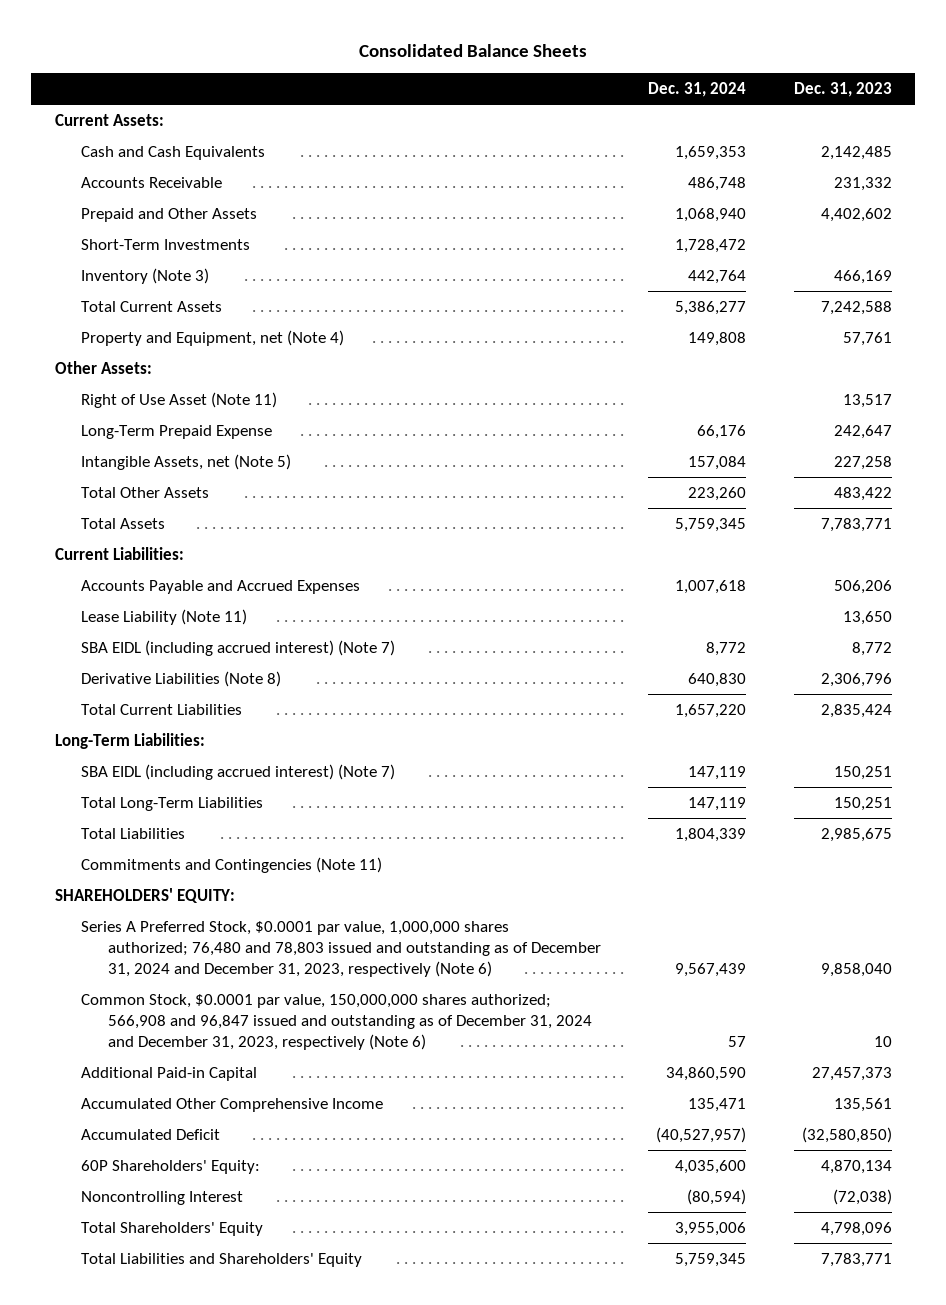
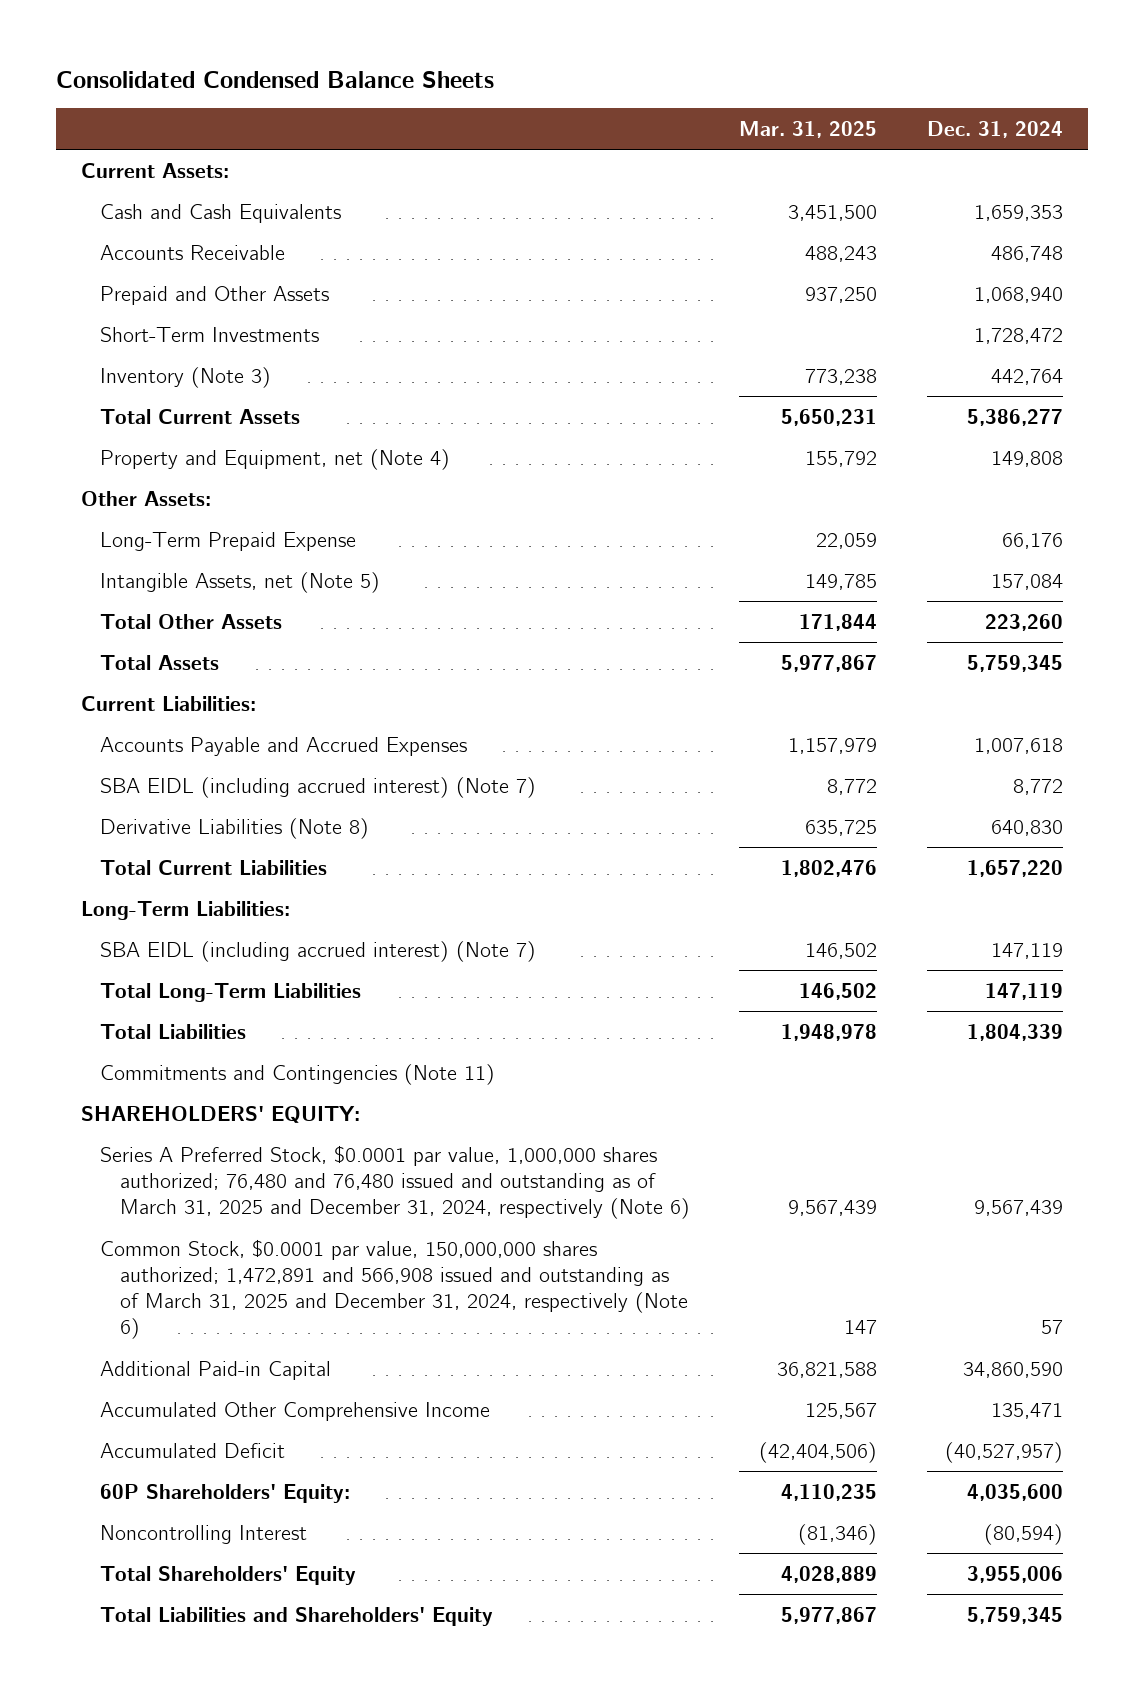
- Consolidated Balance Sheets
+ Consolidated Condensed Balance Sheets
- | Dec. 31, 2024 | Dec. 31, 2023
+ | Mar. 31, 2025 | Dec. 31, 2024
- Right of Use Asset (Note 11) | | 13,517
- Lease Liability (Note 11) | | 13,650
- Series A Preferred Stock, $0.0001 par value, 1,000,000 shares authorized; 76,480 and 78,803 issued and outstanding as of December 31, 2024 and December 31, 2023, respectively (Note 6) | 9,567,439 | 9,858,040
- Common Stock, $0.0001 par value, 150,000,000 shares authorized; 566,908 and 96,847 issued and outstanding as of December 31, 2024 and December 31, 2023, respectively (Note 6) | 57 | 10
+ Series A Preferred Stock, $0.0001 par value, 1,000,000 shares authorized; 76,480 and 76,480 issued and outstanding as of March 31, 2025 and December 31, 2024, respectively (Note 6) | 9,567,439 | 9,567,439
+ Common Stock, $0.0001 par value, 150,000,000 shares authorized; 1,472,891 and 566,908 issued and outstanding as of March 31, 2025 and December 31, 2024, respectively (Note 6) | 147 | 57

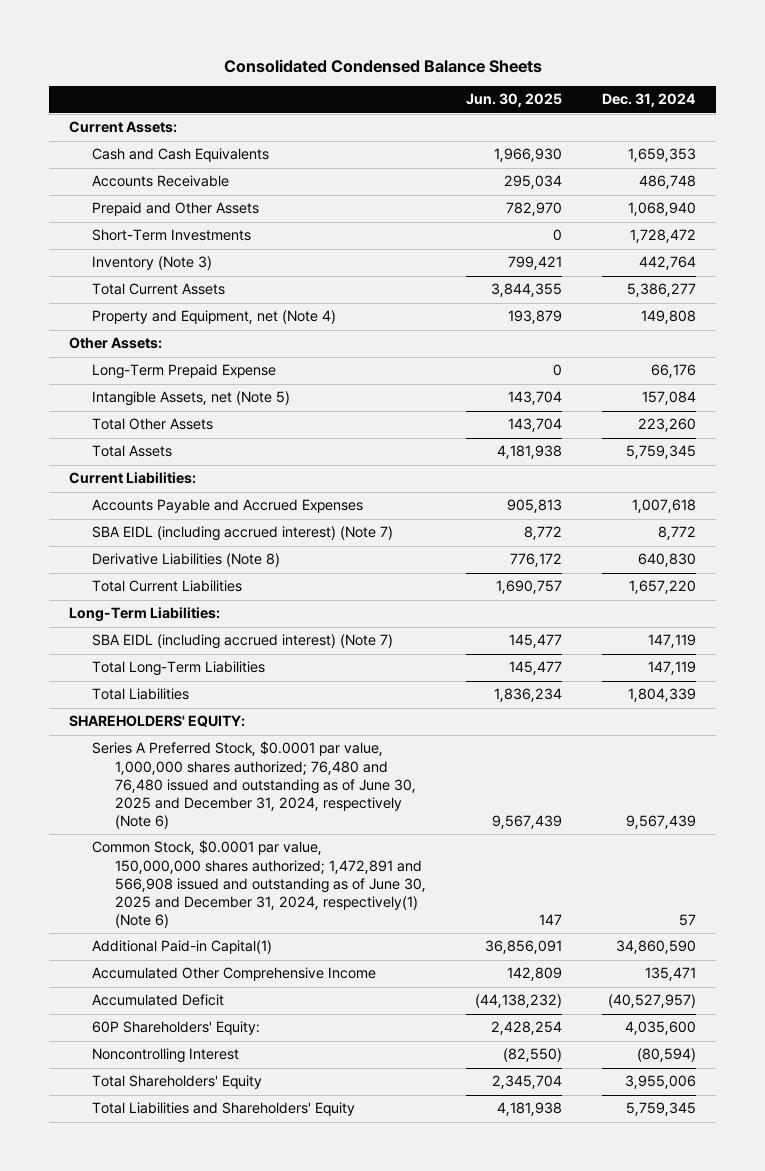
- | Mar. 31, 2025 | Dec. 31, 2024
+ | Jun. 30, 2025 | Dec. 31, 2024
- Commitments and Contingencies (Note 11)
- Series A Preferred Stock, $0.0001 par value, 1,000,000 shares authorized; 76,480 and 76,480 issued and outstanding as of March 31, 2025 and December 31, 2024, respectively (Note 6) | 9,567,439 | 9,567,439
- Common Stock, $0.0001 par value, 150,000,000 shares authorized; 1,472,891 and 566,908 issued and outstanding as of March 31, 2025 and December 31, 2024, respectively (Note 6) | 147 | 57
- Additional Paid-in Capital | 36,821,588 | 34,860,590
+ Series A Preferred Stock, $0.0001 par value, 1,000,000 shares authorized; 76,480 and 76,480 issued and outstanding as of June 30, 2025 and December 31, 2024, respectively (Note 6) | 9,567,439 | 9,567,439
+ Common Stock, $0.0001 par value, 150,000,000 shares authorized; 1,472,891 and 566,908 issued and outstanding as of June 30, 2025 and December 31, 2024, respectively(1) (Note 6) | 147 | 57
+ Additional Paid-in Capital(1) | 36,856,091 | 34,860,590

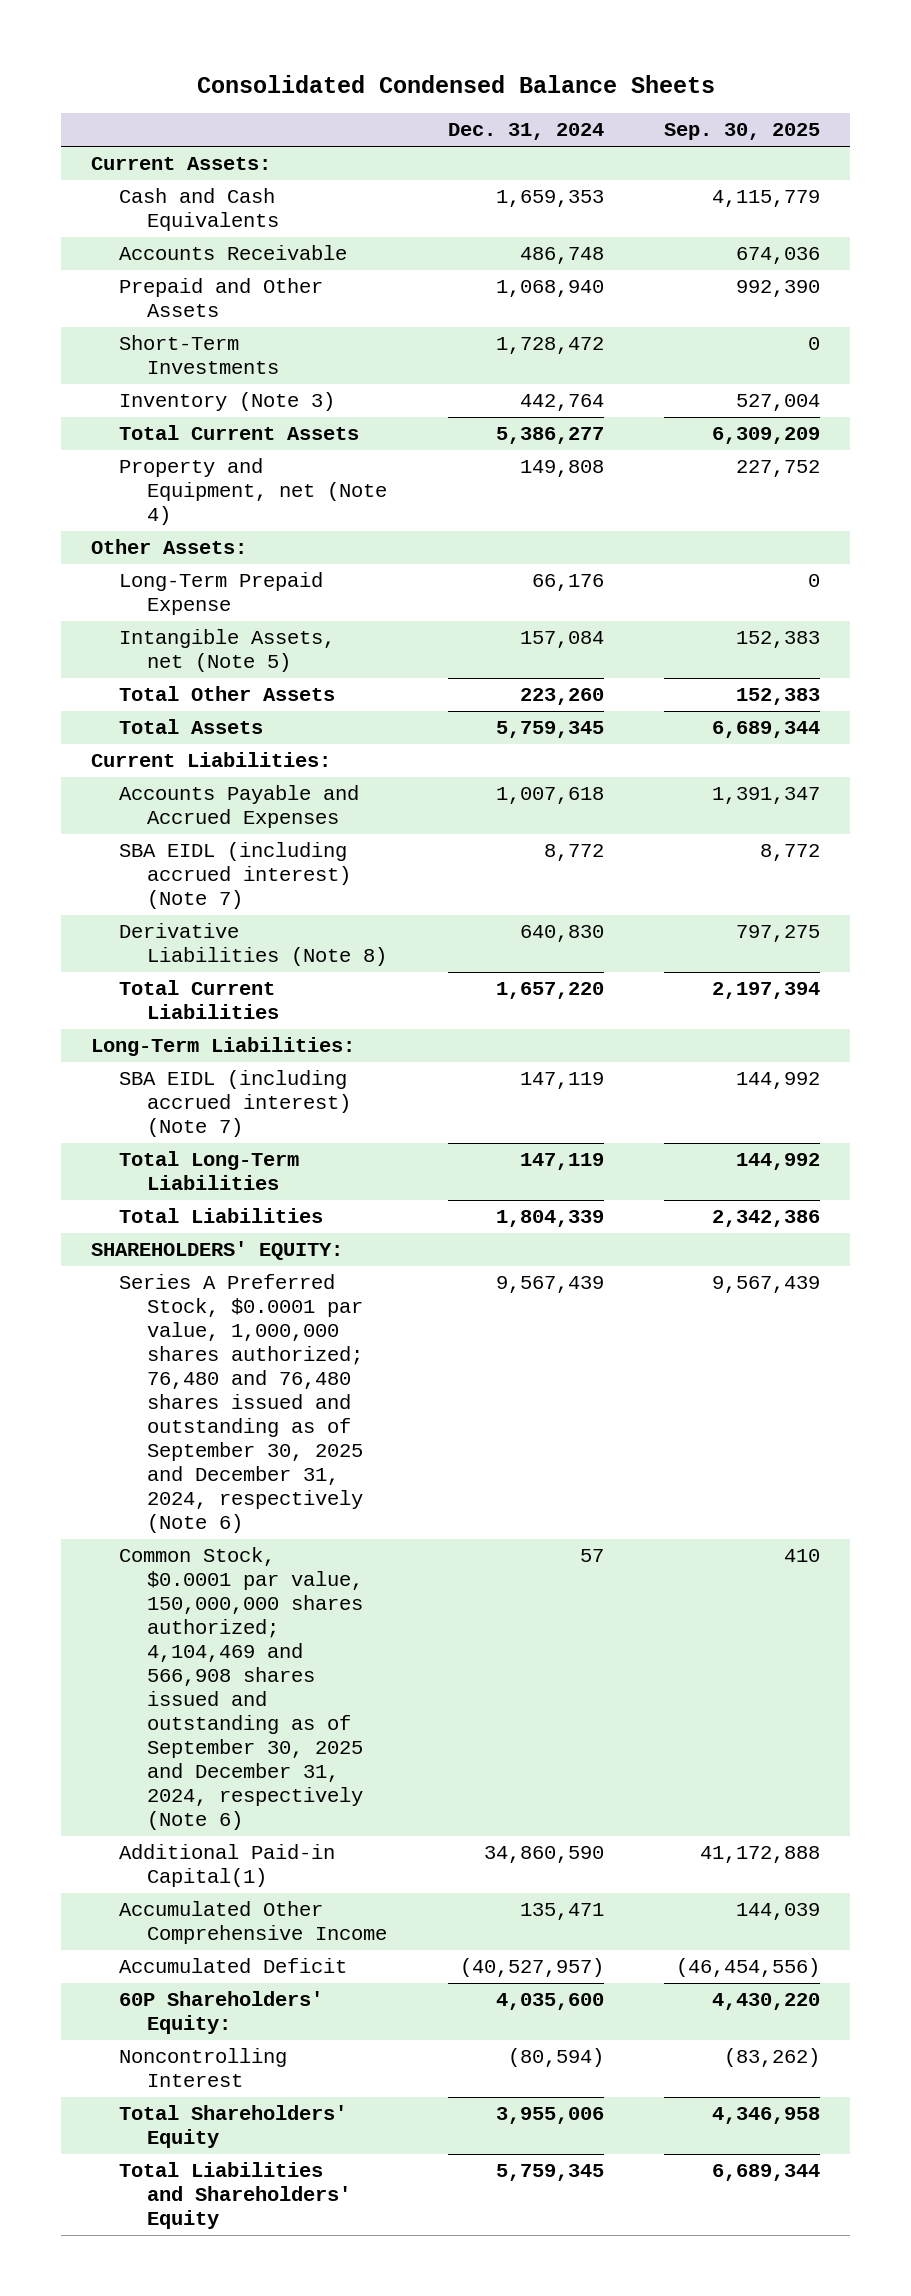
- | Jun. 30, 2025 | Dec. 31, 2024
+ | Dec. 31, 2024 | Sep. 30, 2025
- Series A Preferred Stock, $0.0001 par value, 1,000,000 shares authorized; 76,480 and 76,480 issued and outstanding as of June 30, 2025 and December 31, 2024, respectively (Note 6) | 9,567,439 | 9,567,439
- Common Stock, $0.0001 par value, 150,000,000 shares authorized; 1,472,891 and 566,908 issued and outstanding as of June 30, 2025 and December 31, 2024, respectively(1) (Note 6) | 147 | 57
+ Series A Preferred Stock, $0.0001 par value, 1,000,000 shares authorized; 76,480 and 76,480 shares issued and outstanding as of September 30, 2025 and December 31, 2024, respectively (Note 6) | 9,567,439 | 9,567,439
+ Common Stock, $0.0001 par value, 150,000,000 shares authorized; 4,104,469 and 566,908 shares issued and outstanding as of September 30, 2025 and December 31, 2024, respectively (Note 6) | 57 | 410

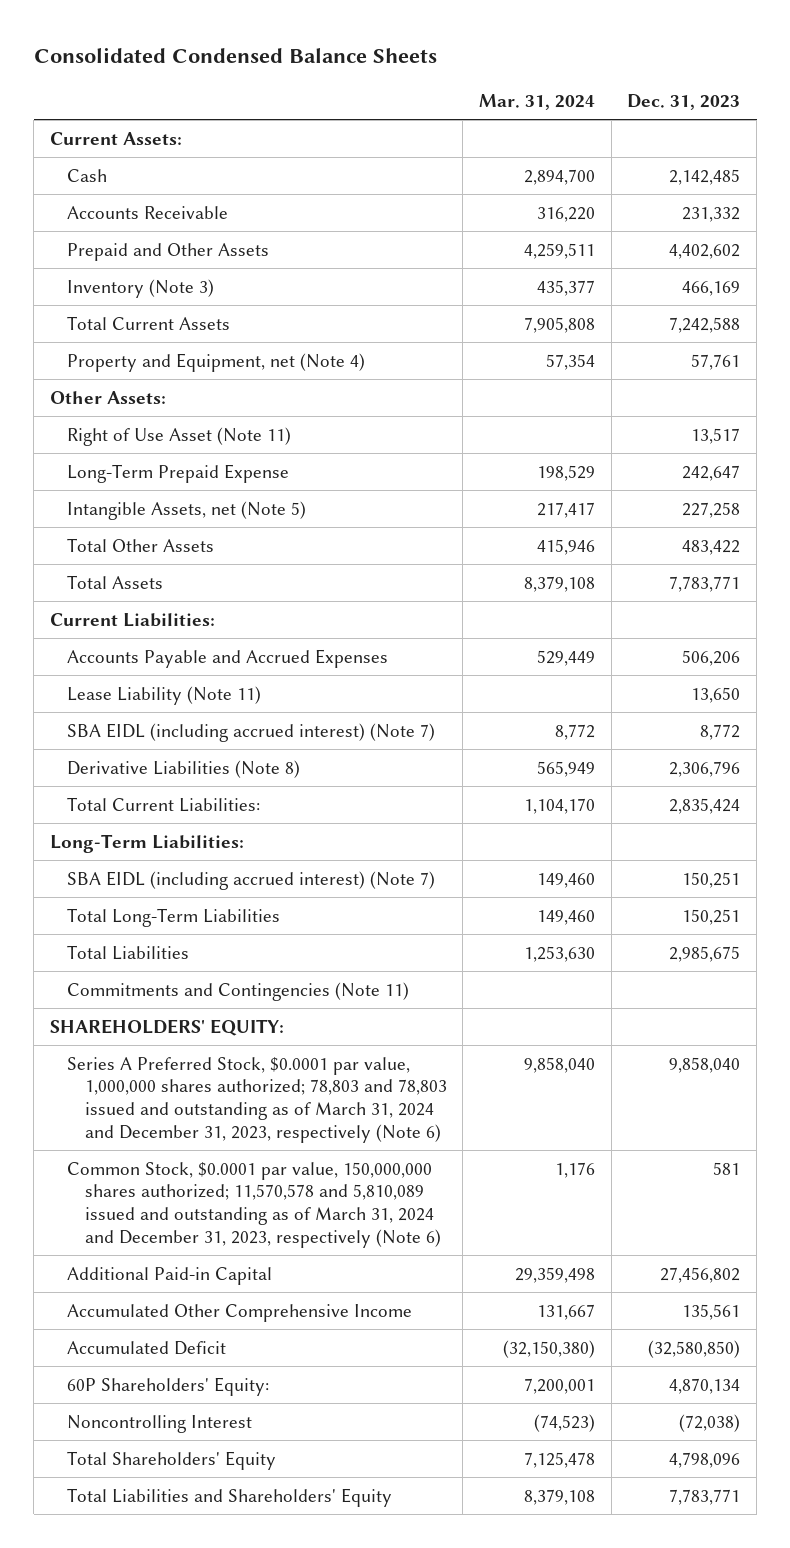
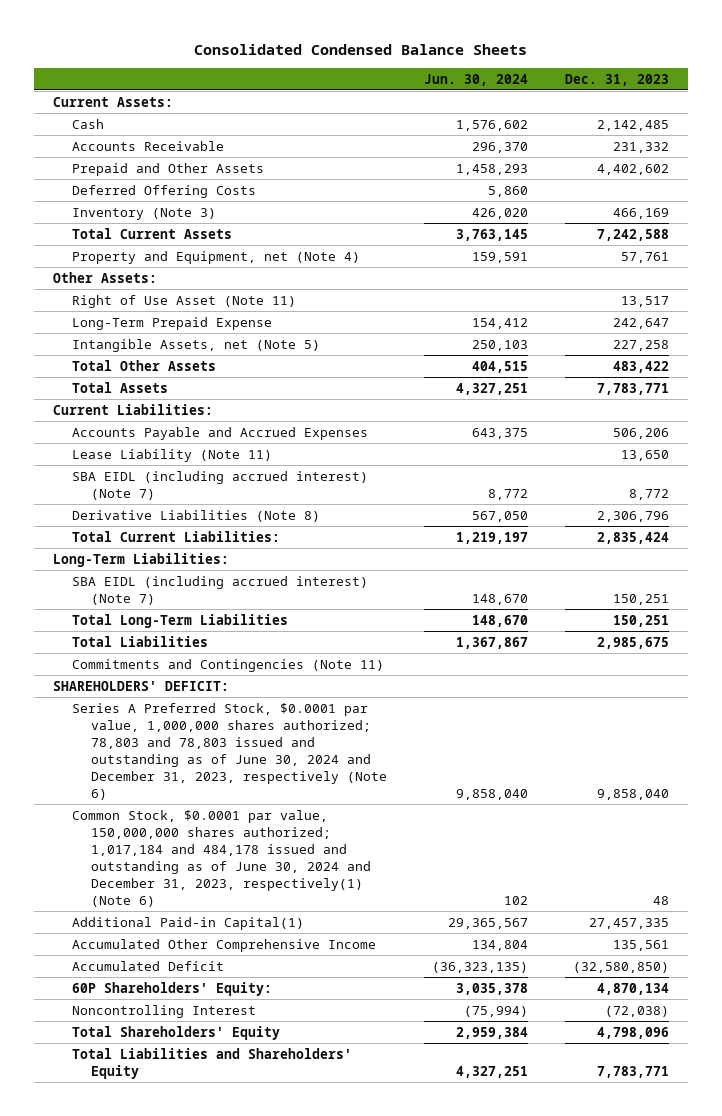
- | Mar. 31, 2024 | Dec. 31, 2023
+ | Jun. 30, 2024 | Dec. 31, 2023
+ Deferred Offering Costs | 5,860 |
- SHAREHOLDERS' EQUITY:
- Series A Preferred Stock, $0.0001 par value, 1,000,000 shares authorized; 78,803 and 78,803 issued and outstanding as of March 31, 2024 and December 31, 2023, respectively (Note 6) | 9,858,040 | 9,858,040
- Common Stock, $0.0001 par value, 150,000,000 shares authorized; 11,570,578 and 5,810,089 issued and outstanding as of March 31, 2024 and December 31, 2023, respectively (Note 6) | 1,176 | 581
- Additional Paid-in Capital | 29,359,498 | 27,456,802
+ SHAREHOLDERS' DEFICIT:
+ Series A Preferred Stock, $0.0001 par value, 1,000,000 shares authorized; 78,803 and 78,803 issued and outstanding as of June 30, 2024 and December 31, 2023, respectively (Note 6) | 9,858,040 | 9,858,040
+ Common Stock, $0.0001 par value, 150,000,000 shares authorized; 1,017,184 and 484,178 issued and outstanding as of June 30, 2024 and December 31, 2023, respectively(1) (Note 6) | 102 | 48
+ Additional Paid-in Capital(1) | 29,365,567 | 27,457,335

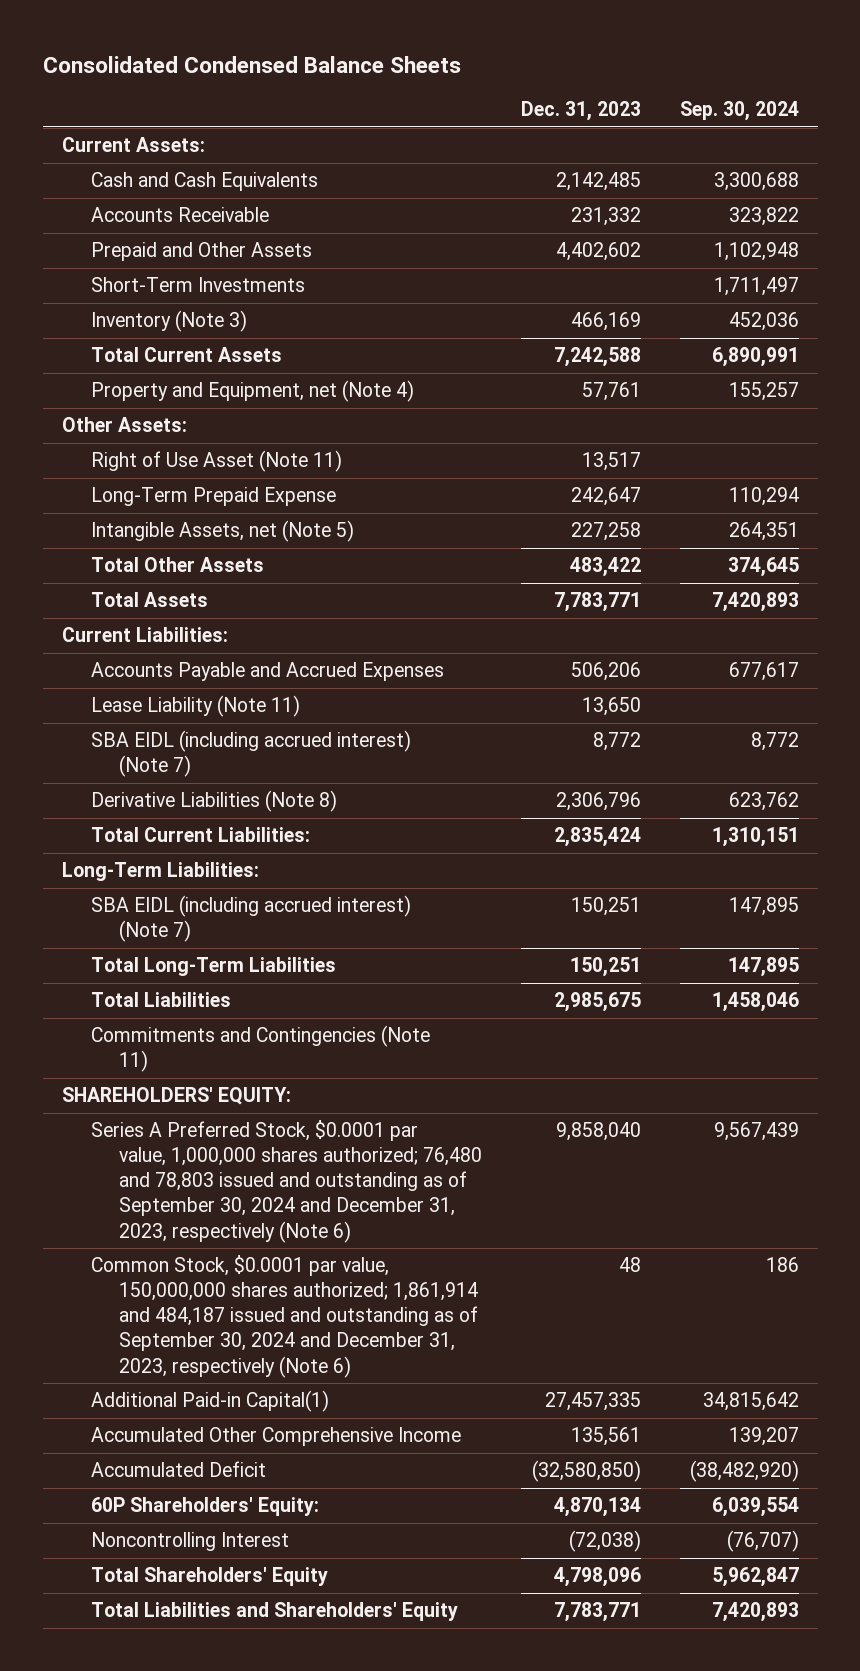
- | Jun. 30, 2024 | Dec. 31, 2023
+ | Dec. 31, 2023 | Sep. 30, 2024
- Cash | 1,576,602 | 2,142,485
+ Cash and Cash Equivalents | 2,142,485 | 3,300,688
- Deferred Offering Costs | 5,860 |
+ Short-Term Investments | | 1,711,497
- SHAREHOLDERS' DEFICIT:
- Series A Preferred Stock, $0.0001 par value, 1,000,000 shares authorized; 78,803 and 78,803 issued and outstanding as of June 30, 2024 and December 31, 2023, respectively (Note 6) | 9,858,040 | 9,858,040
- Common Stock, $0.0001 par value, 150,000,000 shares authorized; 1,017,184 and 484,178 issued and outstanding as of June 30, 2024 and December 31, 2023, respectively(1) (Note 6) | 102 | 48
+ SHAREHOLDERS' EQUITY:
+ Series A Preferred Stock, $0.0001 par value, 1,000,000 shares authorized; 76,480 and 78,803 issued and outstanding as of September 30, 2024 and December 31, 2023, respectively (Note 6) | 9,858,040 | 9,567,439
+ Common Stock, $0.0001 par value, 150,000,000 shares authorized; 1,861,914 and 484,187 issued and outstanding as of September 30, 2024 and December 31, 2023, respectively (Note 6) | 48 | 186

